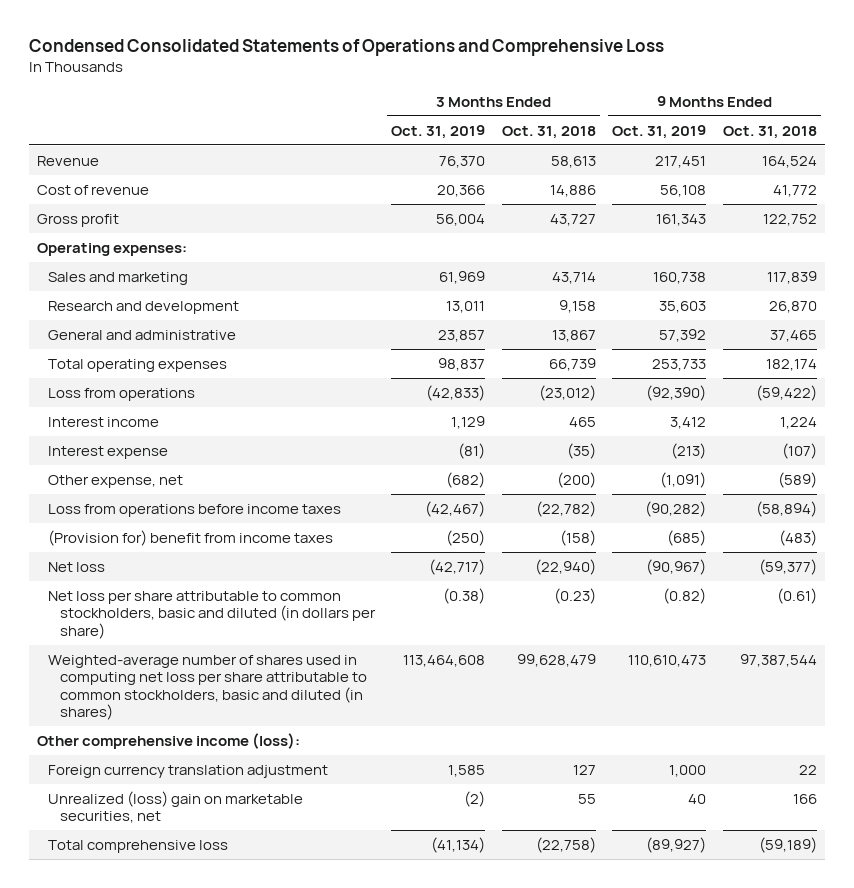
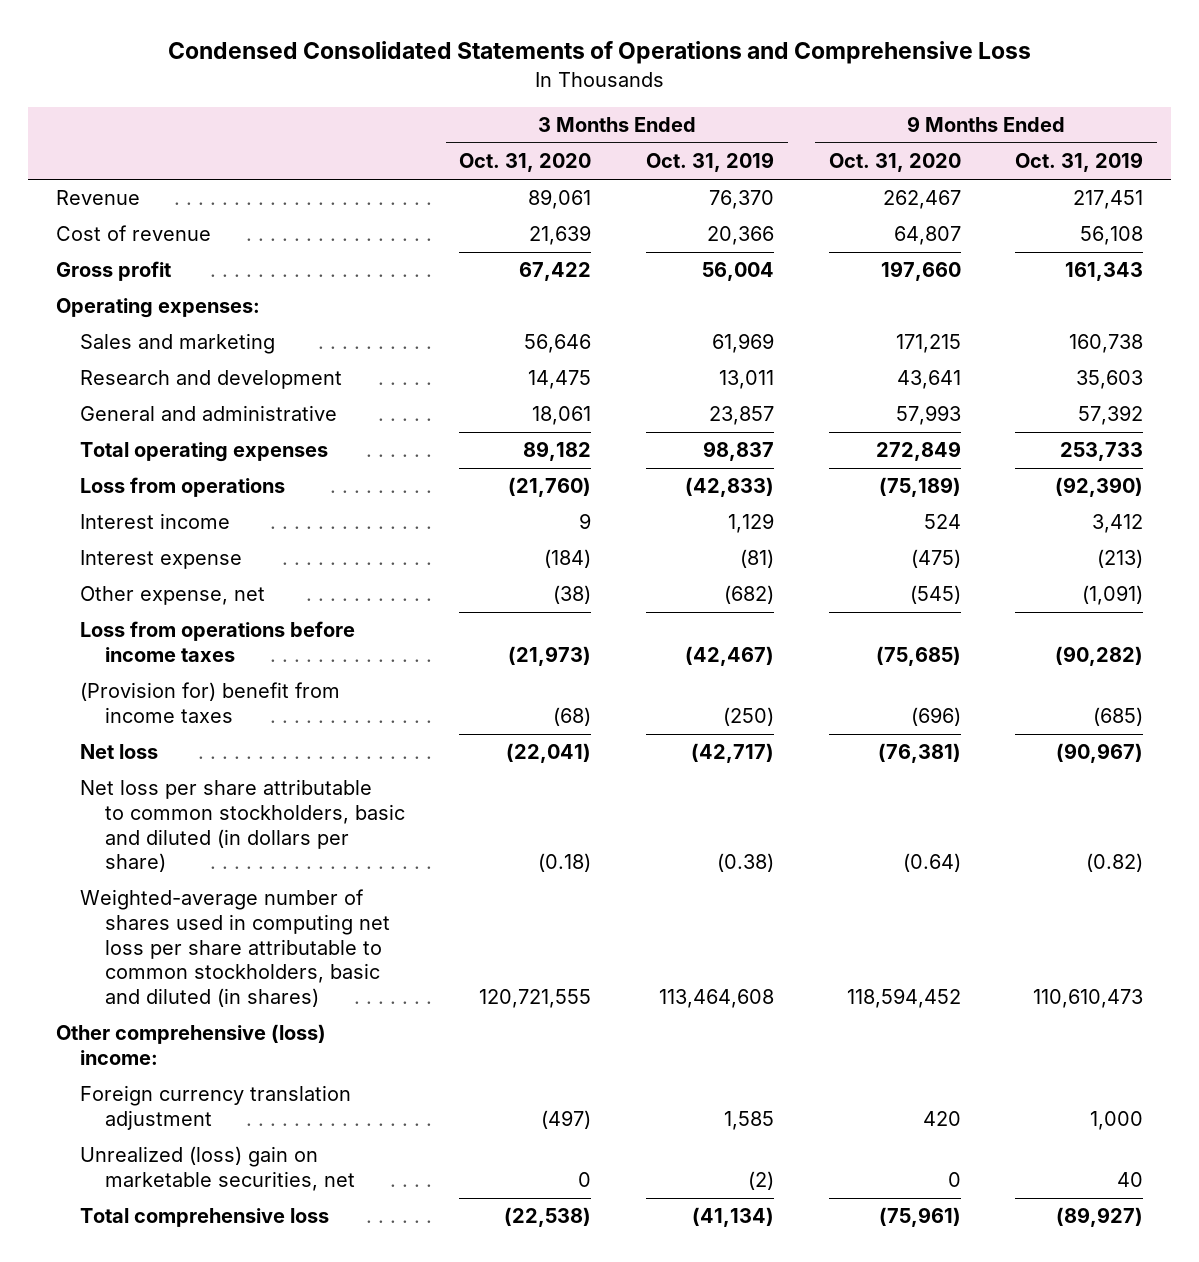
- | 3 Months Ended Oct. 31, 2019 | 3 Months Ended Oct. 31, 2018 | 9 Months Ended Oct. 31, 2019 | 9 Months Ended Oct. 31, 2018
+ | 3 Months Ended Oct. 31, 2020 | 3 Months Ended Oct. 31, 2019 | 9 Months Ended Oct. 31, 2020 | 9 Months Ended Oct. 31, 2019
- Other comprehensive income (loss):
+ Other comprehensive (loss) income:

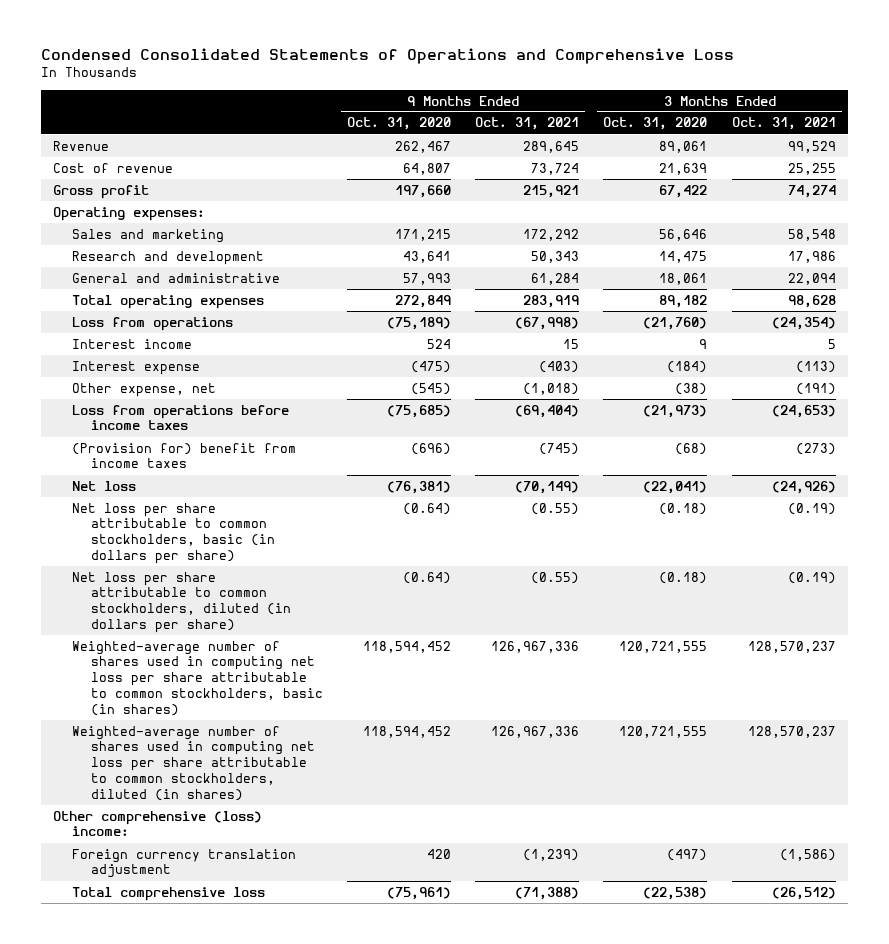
- | 3 Months Ended Oct. 31, 2020 | 3 Months Ended Oct. 31, 2019 | 9 Months Ended Oct. 31, 2020 | 9 Months Ended Oct. 31, 2019
+ | 9 Months Ended Oct. 31, 2020 | 9 Months Ended Oct. 31, 2021 | 3 Months Ended Oct. 31, 2020 | 3 Months Ended Oct. 31, 2021
- Net loss per share attributable to common stockholders, basic and diluted (in dollars per share) | (0.18) | (0.38) | (0.64) | (0.82)
- Weighted-average number of shares used in computing net loss per share attributable to common stockholders, basic and diluted (in shares) | 120,721,555 | 113,464,608 | 118,594,452 | 110,610,473
+ Net loss per share attributable to common stockholders, basic (in dollars per share) | (0.64) | (0.55) | (0.18) | (0.19)
+ Net loss per share attributable to common stockholders, diluted (in dollars per share) | (0.64) | (0.55) | (0.18) | (0.19)
+ Weighted-average number of shares used in computing net loss per share attributable to common stockholders, basic (in shares) | 118,594,452 | 126,967,336 | 120,721,555 | 128,570,237
+ Weighted-average number of shares used in computing net loss per share attributable to common stockholders, diluted (in shares) | 118,594,452 | 126,967,336 | 120,721,555 | 128,570,237
- Unrealized (loss) gain on marketable securities, net | 0 | (2) | 0 | 40

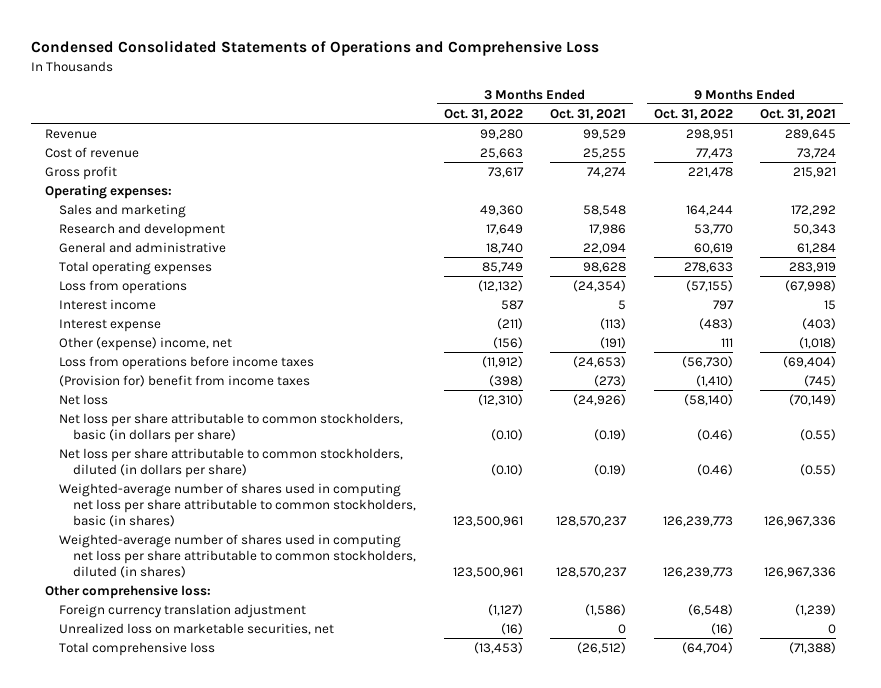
- | 9 Months Ended Oct. 31, 2020 | 9 Months Ended Oct. 31, 2021 | 3 Months Ended Oct. 31, 2020 | 3 Months Ended Oct. 31, 2021
+ | 3 Months Ended Oct. 31, 2022 | 3 Months Ended Oct. 31, 2021 | 9 Months Ended Oct. 31, 2022 | 9 Months Ended Oct. 31, 2021
- Other expense, net | (545) | (1,018) | (38) | (191)
+ Other (expense) income, net | (156) | (191) | 111 | (1,018)
- Other comprehensive (loss) income:
+ Other comprehensive loss:
+ Unrealized loss on marketable securities, net | (16) | 0 | (16) | 0

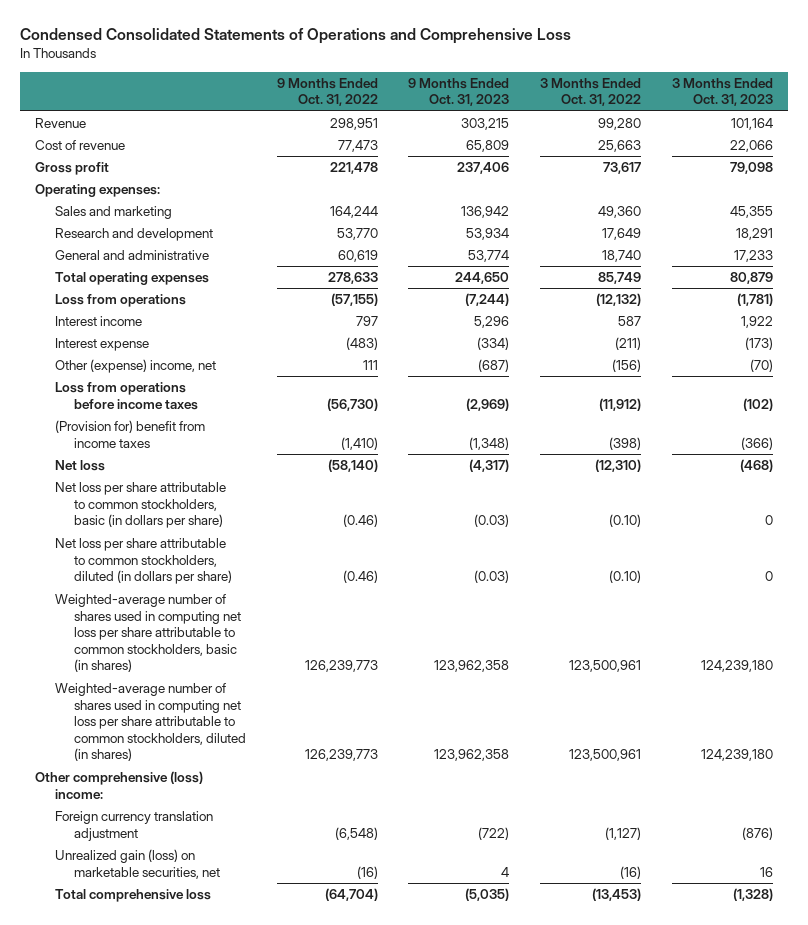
- | 3 Months Ended Oct. 31, 2022 | 3 Months Ended Oct. 31, 2021 | 9 Months Ended Oct. 31, 2022 | 9 Months Ended Oct. 31, 2021
+ | 9 Months Ended Oct. 31, 2022 | 9 Months Ended Oct. 31, 2023 | 3 Months Ended Oct. 31, 2022 | 3 Months Ended Oct. 31, 2023
- Other comprehensive loss:
+ Other comprehensive (loss) income:
- Unrealized loss on marketable securities, net | (16) | 0 | (16) | 0
+ Unrealized gain (loss) on marketable securities, net | (16) | 4 | (16) | 16

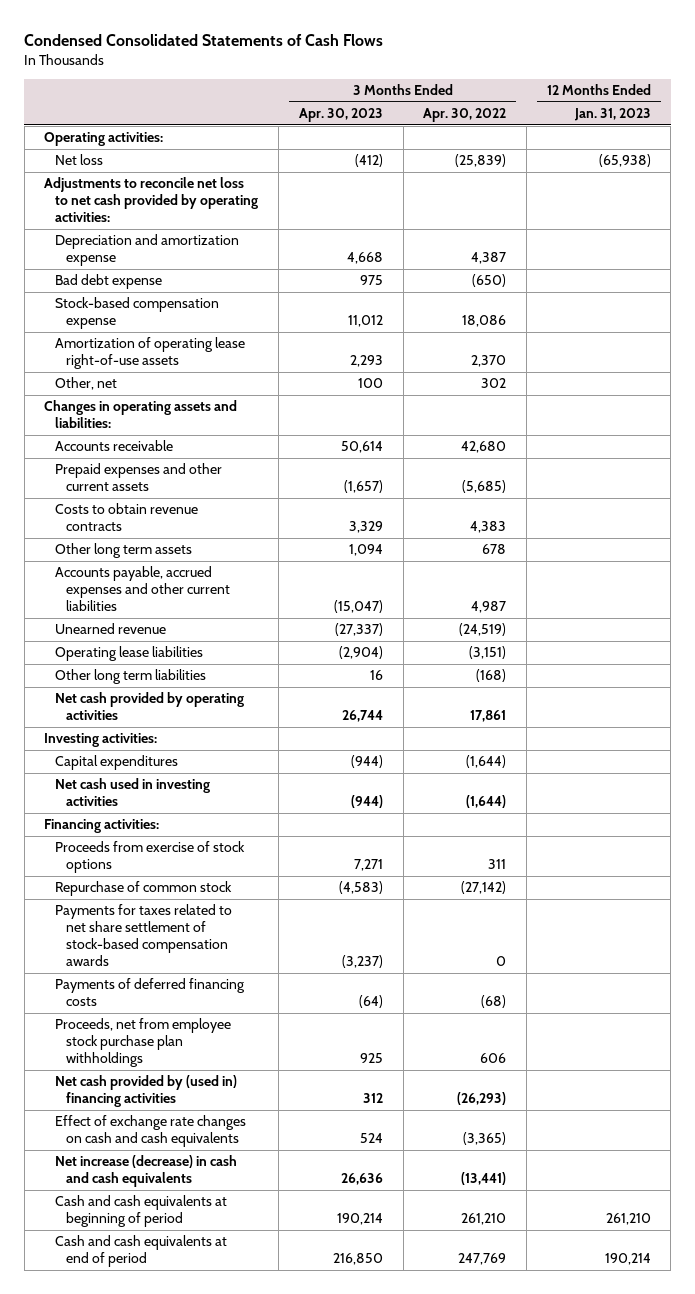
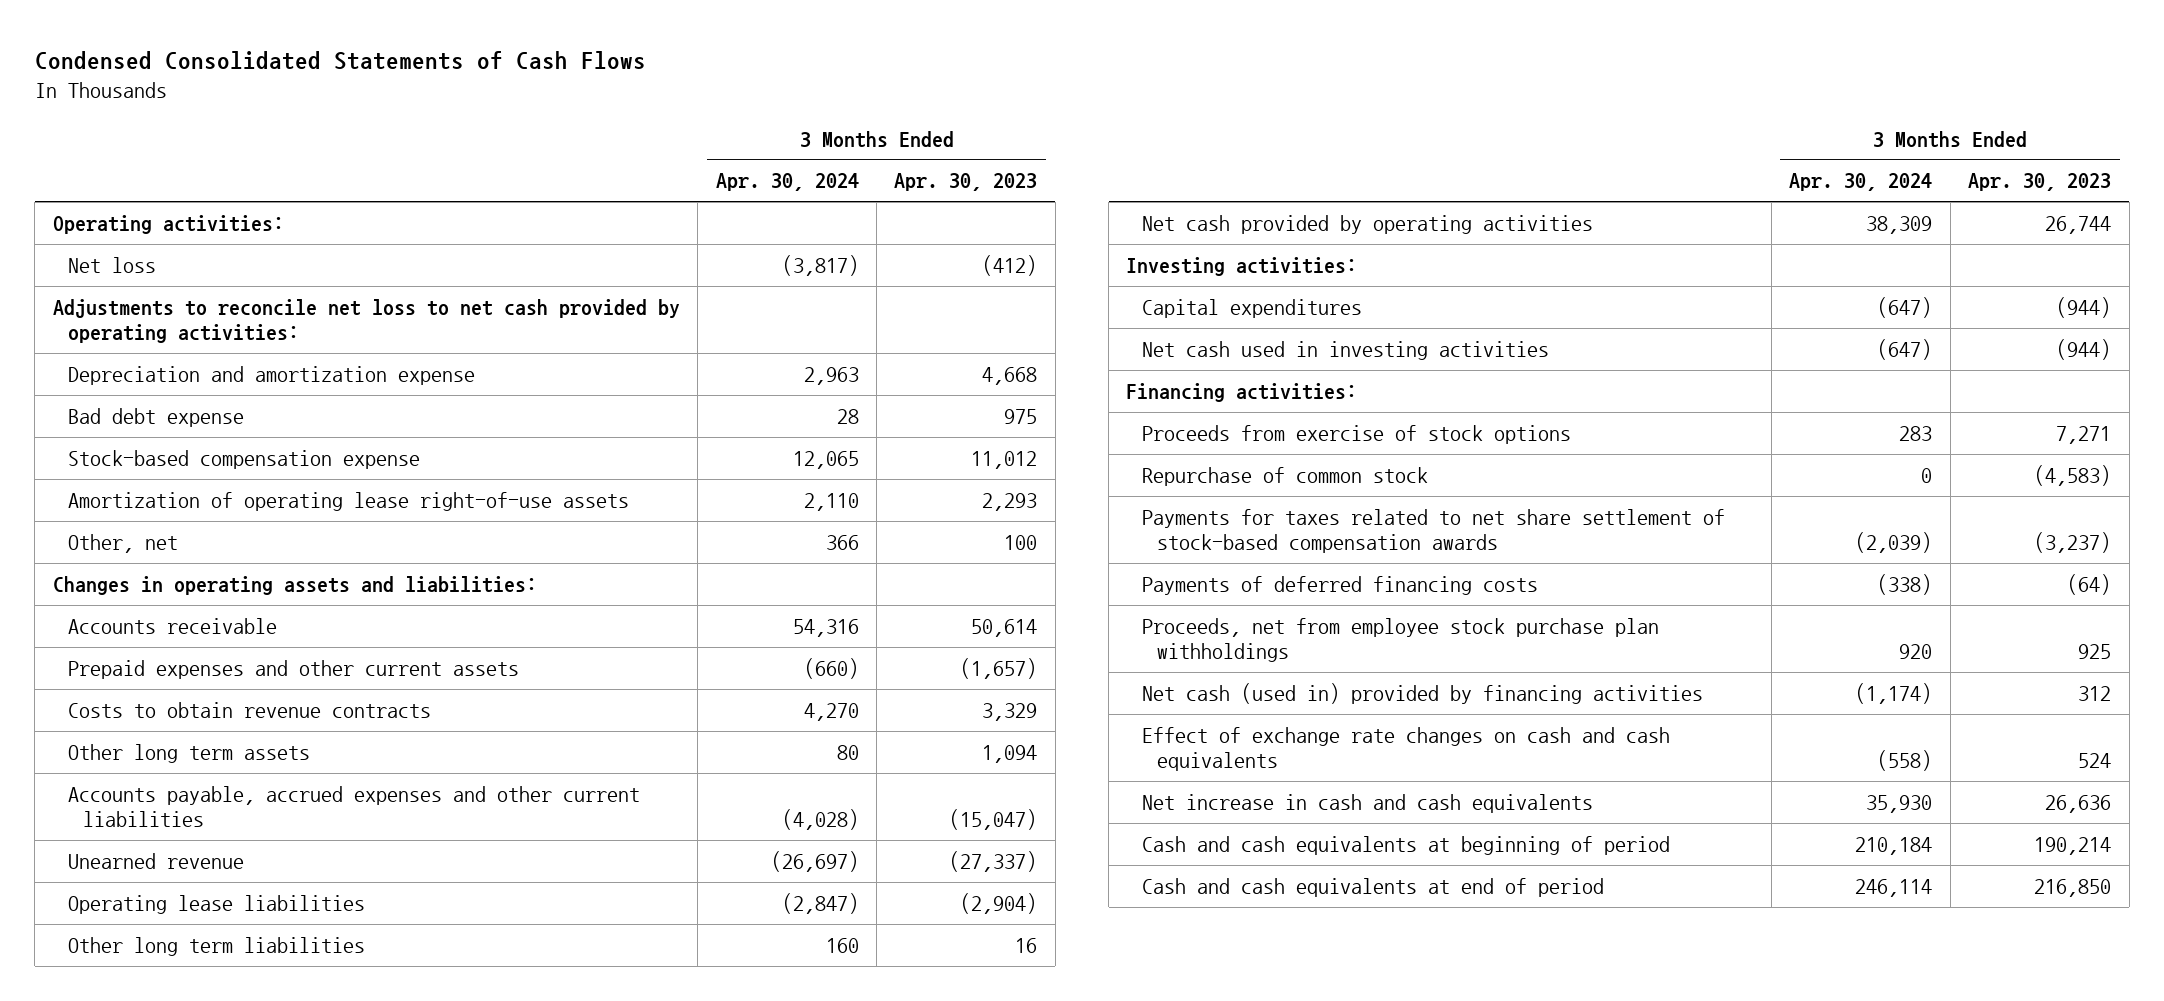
- | 3 Months Ended Apr. 30, 2023 | 3 Months Ended Apr. 30, 2022 | 12 Months Ended Jan. 31, 2023
+ | 3 Months Ended Apr. 30, 2024 | 3 Months Ended Apr. 30, 2023
- Net cash provided by (used in) financing activities | 312 | (26,293) |
+ Net cash (used in) provided by financing activities | (1,174) | 312
- Net increase (decrease) in cash and cash equivalents | 26,636 | (13,441) |
+ Net increase in cash and cash equivalents | 35,930 | 26,636

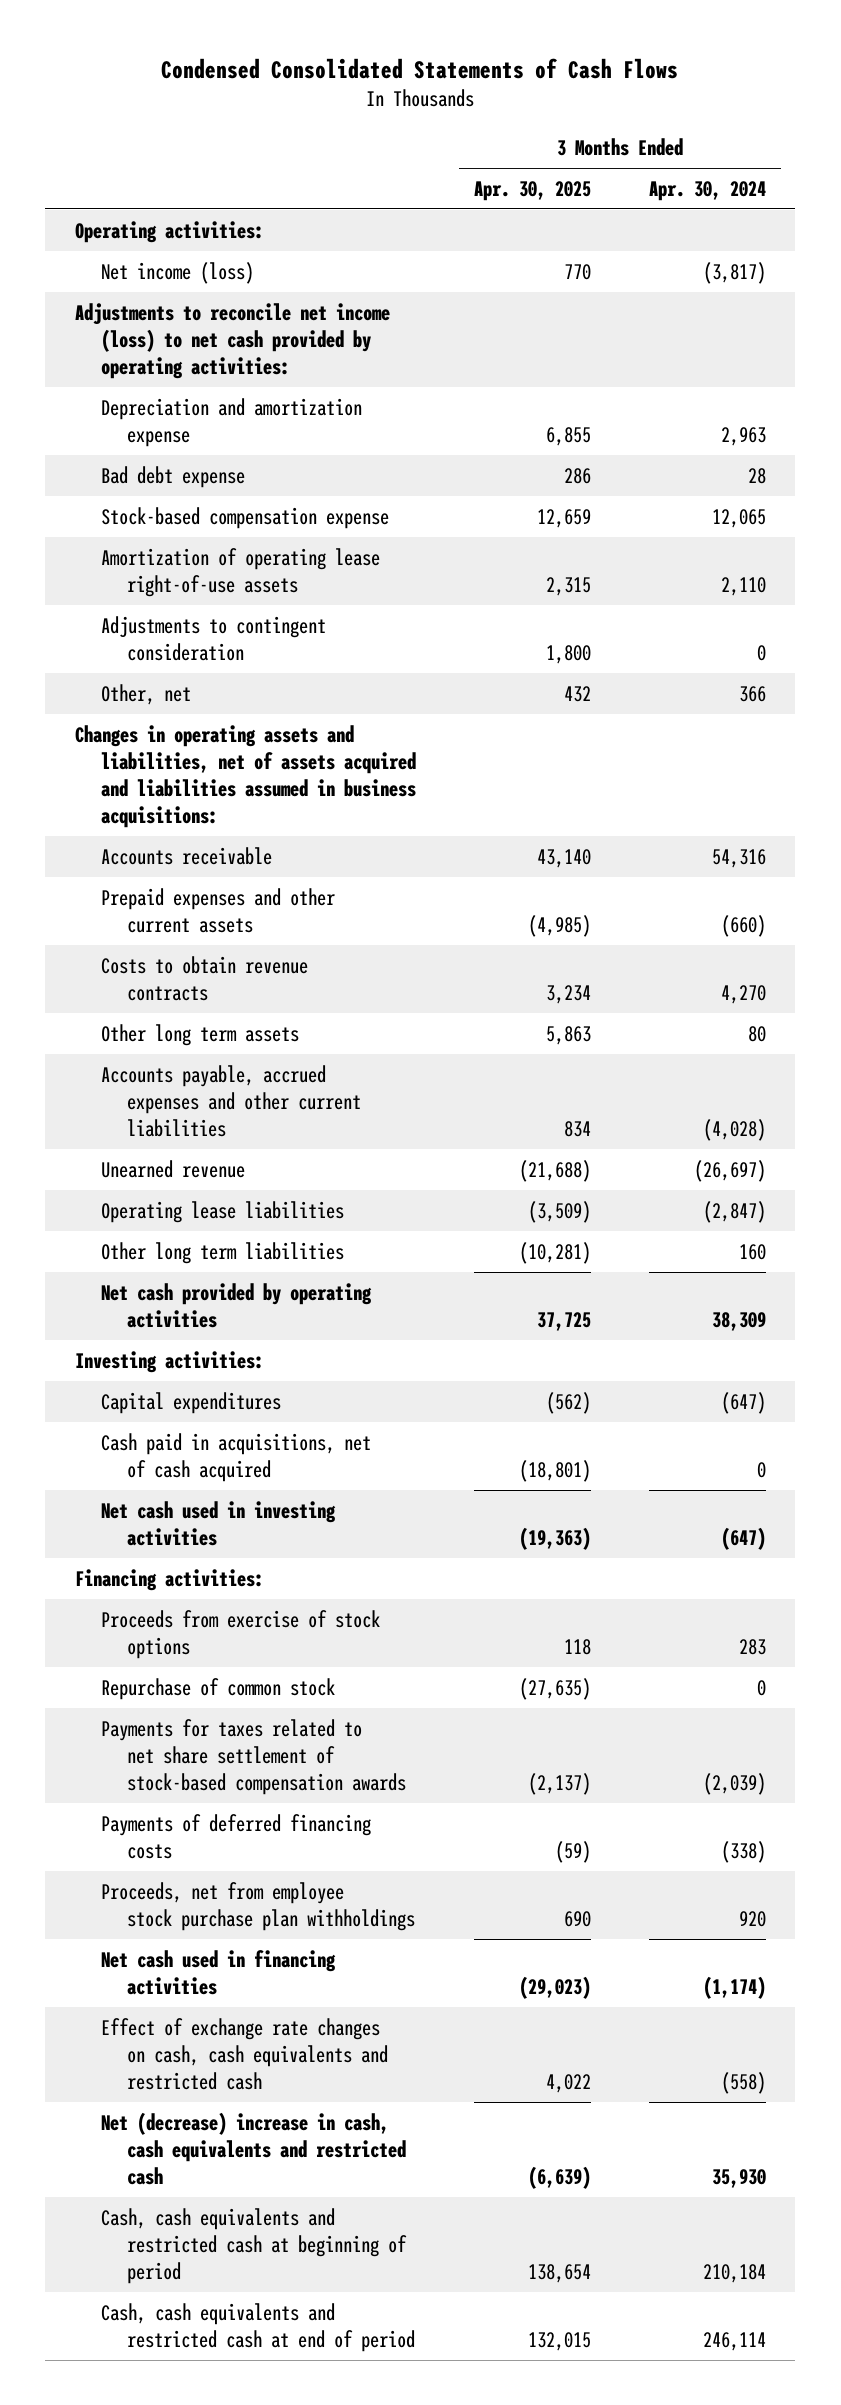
- | 3 Months Ended Apr. 30, 2024 | 3 Months Ended Apr. 30, 2023
+ | 3 Months Ended Apr. 30, 2025 | 3 Months Ended Apr. 30, 2024
- Net loss | (3,817) | (412)
- Adjustments to reconcile net loss to net cash provided by operating activities:
+ Net income (loss) | 770 | (3,817)
+ Adjustments to reconcile net income (loss) to net cash provided by operating activities:
+ Adjustments to contingent consideration | 1,800 | 0
- Changes in operating assets and liabilities:
+ Changes in operating assets and liabilities, net of assets acquired and liabilities assumed in business acquisitions:
+ Cash paid in acquisitions, net of cash acquired | (18,801) | 0
- Net cash (used in) provided by financing activities | (1,174) | 312
- Effect of exchange rate changes on cash and cash equivalents | (558) | 524
- Net increase in cash and cash equivalents | 35,930 | 26,636
- Cash and cash equivalents at beginning of period | 210,184 | 190,214
- Cash and cash equivalents at end of period | 246,114 | 216,850
+ Net cash used in financing activities | (29,023) | (1,174)
+ Effect of exchange rate changes on cash, cash equivalents and restricted cash | 4,022 | (558)
+ Net (decrease) increase in cash, cash equivalents and restricted cash | (6,639) | 35,930
+ Cash, cash equivalents and restricted cash at beginning of period | 138,654 | 210,184
+ Cash, cash equivalents and restricted cash at end of period | 132,015 | 246,114

